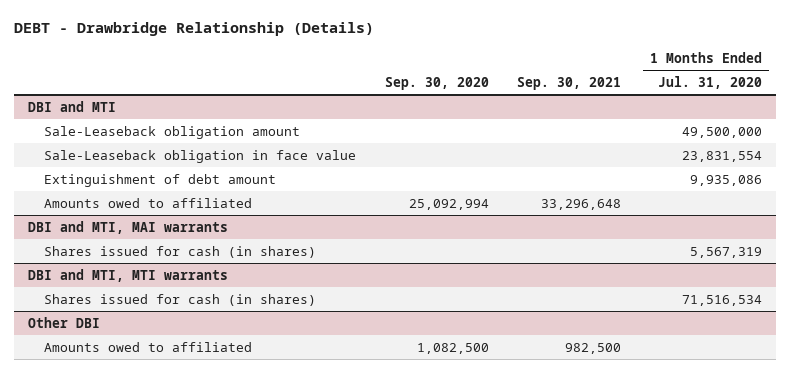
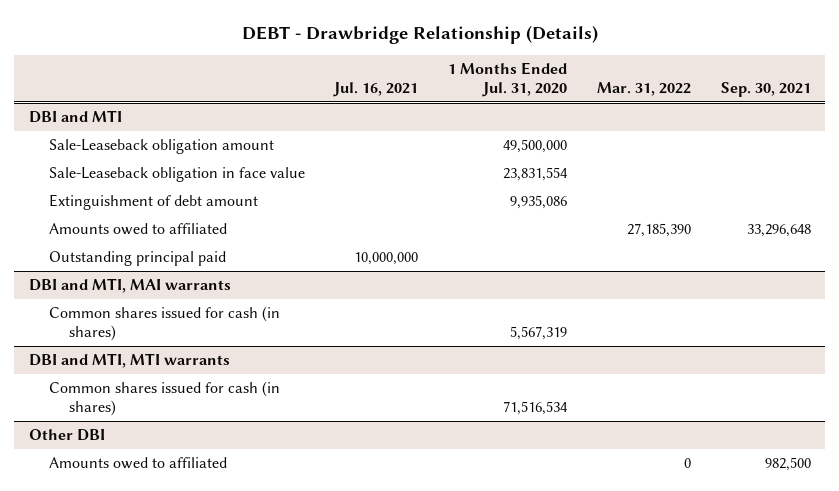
- | Sep. 30, 2020 | Sep. 30, 2021 | 1 Months Ended Jul. 31, 2020
+ | Jul. 16, 2021 | 1 Months Ended Jul. 31, 2020 | Mar. 31, 2022 | Sep. 30, 2021
@ DBI and MTI
+ Outstanding principal paid | 10,000,000 | | |
@ DBI and MTI, MAI warrants
- Shares issued for cash (in shares) | | | 5,567,319
+ Common shares issued for cash (in shares) | | 5,567,319 | |
@ DBI and MTI, MTI warrants
- Shares issued for cash (in shares) | | | 71,516,534
+ Common shares issued for cash (in shares) | | 71,516,534 | |

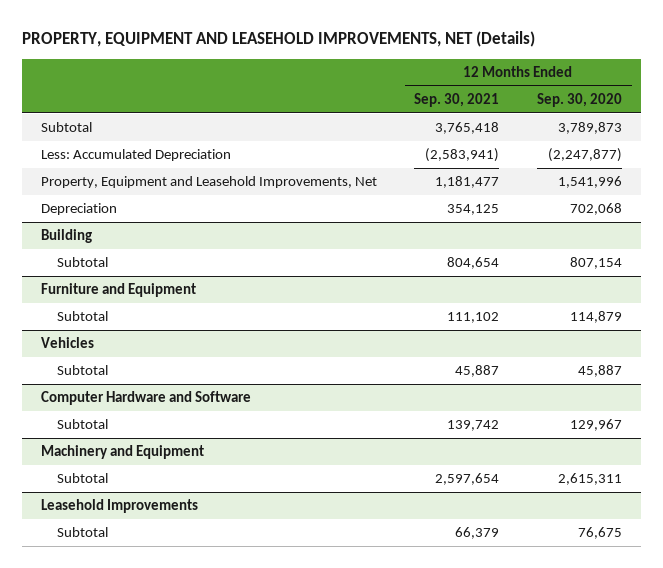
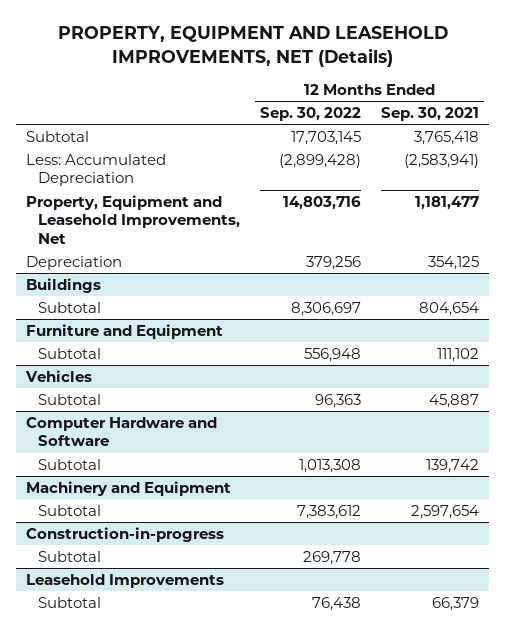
- | 12 Months Ended Sep. 30, 2021 | 12 Months Ended Sep. 30, 2020
+ | 12 Months Ended Sep. 30, 2022 | 12 Months Ended Sep. 30, 2021
- Building
+ Buildings
+ Construction-in-progress
+ Subtotal | 269,778 |

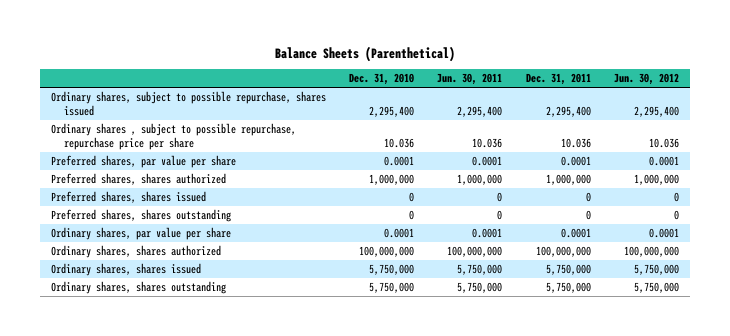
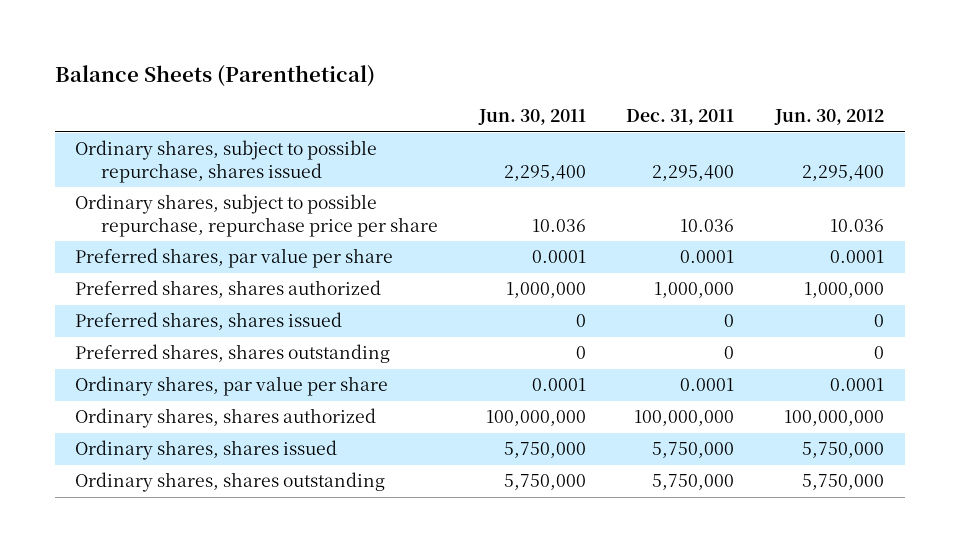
- | Dec. 31, 2010 | Jun. 30, 2011 | Dec. 31, 2011 | Jun. 30, 2012
+ | Jun. 30, 2011 | Dec. 31, 2011 | Jun. 30, 2012
- Ordinary shares , subject to possible repurchase, repurchase price per share | 10.036 | 10.036 | 10.036 | 10.036
+ Ordinary shares, subject to possible repurchase, repurchase price per share | 10.036 | 10.036 | 10.036

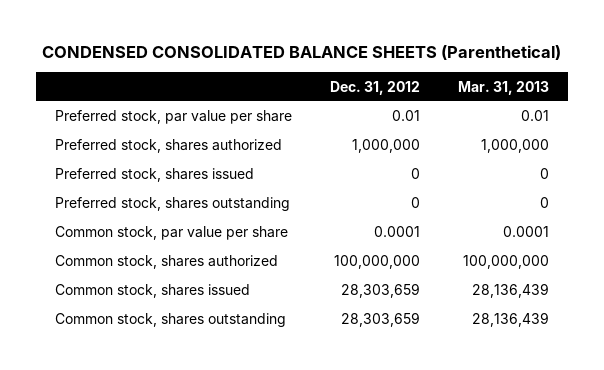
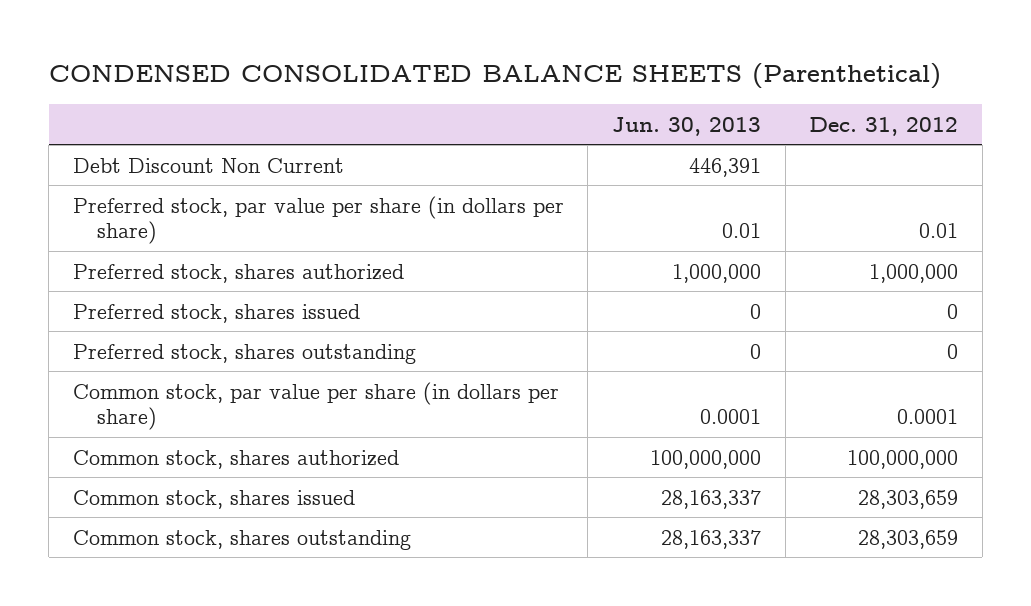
- | Dec. 31, 2012 | Mar. 31, 2013
+ | Jun. 30, 2013 | Dec. 31, 2012
- Preferred stock, par value per share | 0.01 | 0.01
+ Debt Discount Non Current | 446,391 |
+ Preferred stock, par value per share (in dollars per share) | 0.01 | 0.01
- Common stock, par value per share | 0.0001 | 0.0001
+ Common stock, par value per share (in dollars per share) | 0.0001 | 0.0001

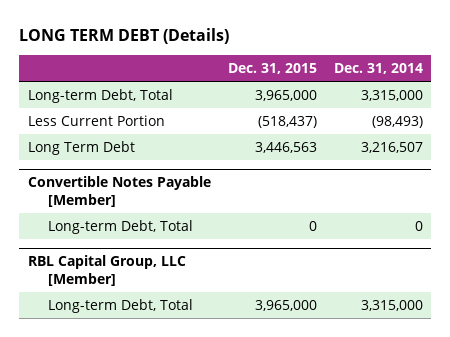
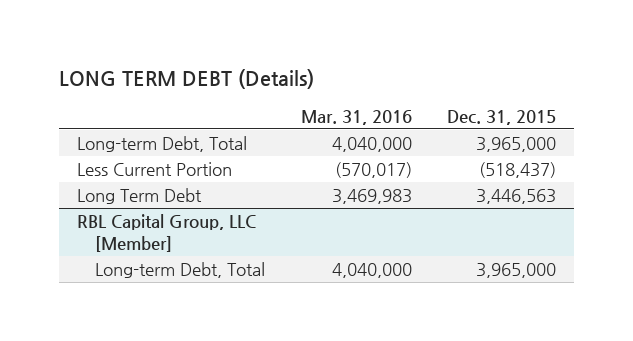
- | Dec. 31, 2015 | Dec. 31, 2014
+ | Mar. 31, 2016 | Dec. 31, 2015
- Convertible Notes Payable [Member]
- Long-term Debt, Total | 0 | 0

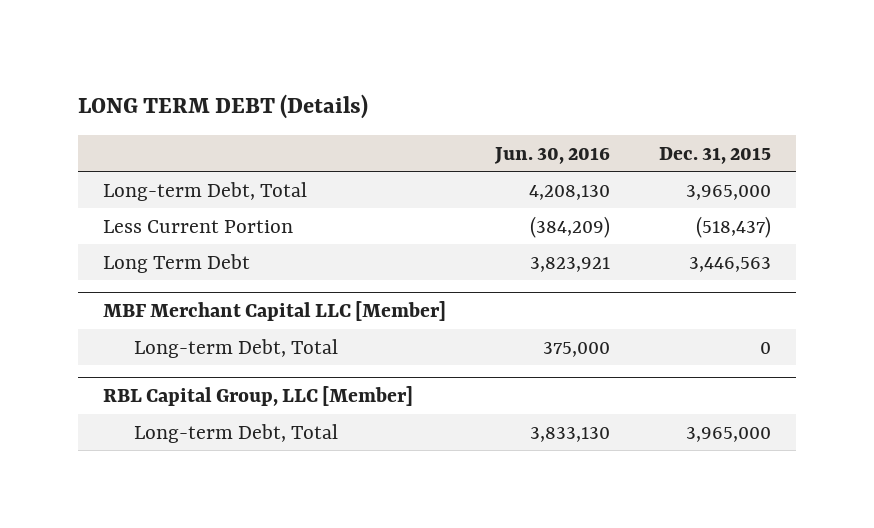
- | Mar. 31, 2016 | Dec. 31, 2015
+ | Jun. 30, 2016 | Dec. 31, 2015
+ MBF Merchant Capital LLC [Member]
+ Long-term Debt, Total | 375,000 | 0

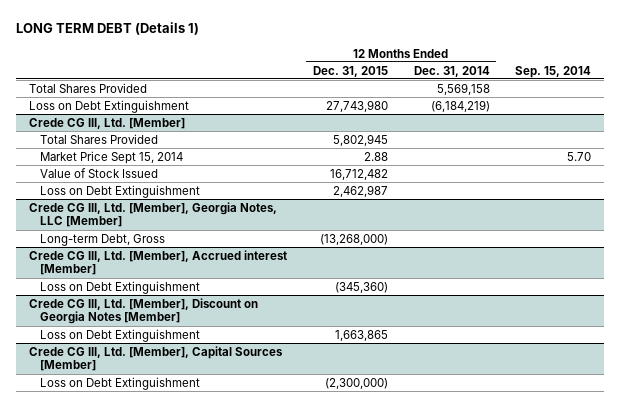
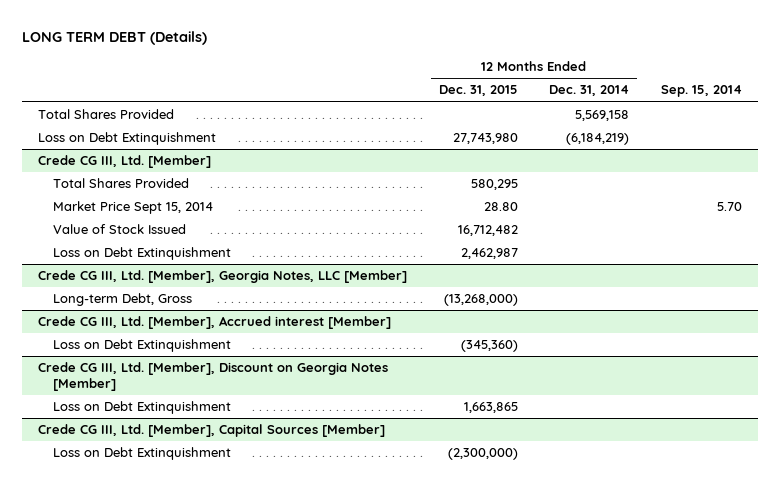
- LONG TERM DEBT (Details 1)
+ LONG TERM DEBT (Details)
- Loss on Debt Extinguishment | 27,743,980 | (6,184,219) |
+ Loss on Debt Extinquishment | 27,743,980 | (6,184,219) |
@ Crede CG III, Ltd. [Member]
- Total Shares Provided | 5,802,945 | |
- Market Price Sept 15, 2014 | 2.88 | | 5.70
+ Total Shares Provided | 580,295 | |
+ Market Price Sept 15, 2014 | 28.80 | | 5.70
- Loss on Debt Extinguishment | 2,462,987 | |
+ Loss on Debt Extinquishment | 2,462,987 | |
@ Crede CG III, Ltd. [Member], Accrued interest [Member]
- Loss on Debt Extinguishment | (345,360) | |
+ Loss on Debt Extinquishment | (345,360) | |
@ Crede CG III, Ltd. [Member], Discount on Georgia Notes [Member]
- Loss on Debt Extinguishment | 1,663,865 | |
+ Loss on Debt Extinquishment | 1,663,865 | |
@ Crede CG III, Ltd. [Member], Capital Sources [Member]
- Loss on Debt Extinguishment | (2,300,000) | |
+ Loss on Debt Extinquishment | (2,300,000) | |

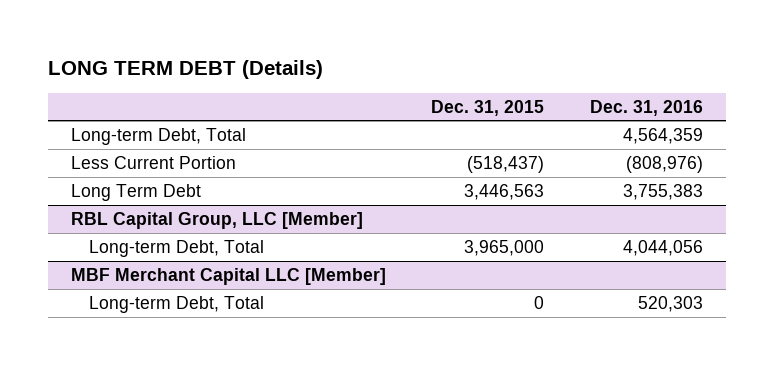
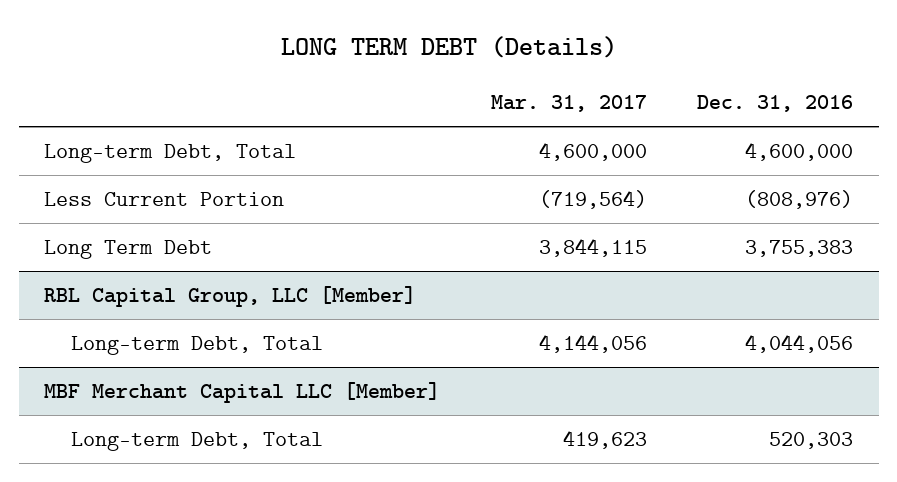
- | Dec. 31, 2015 | Dec. 31, 2016
+ | Mar. 31, 2017 | Dec. 31, 2016
- Long-term Debt, Total | | 4,564,359
+ Long-term Debt, Total | 4,600,000 | 4,600,000

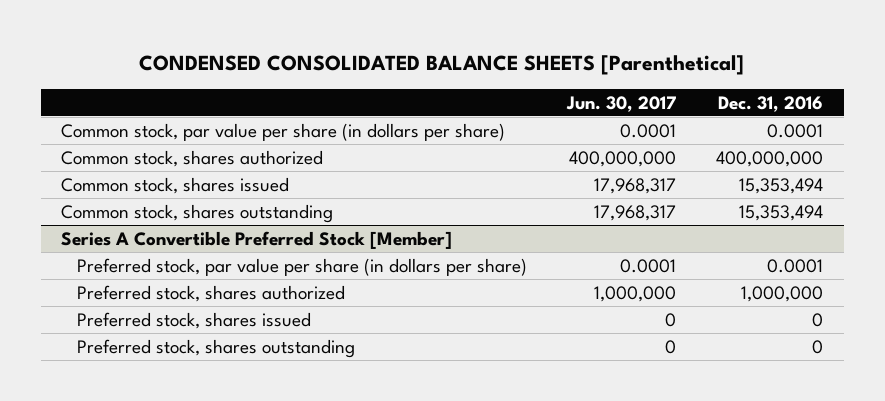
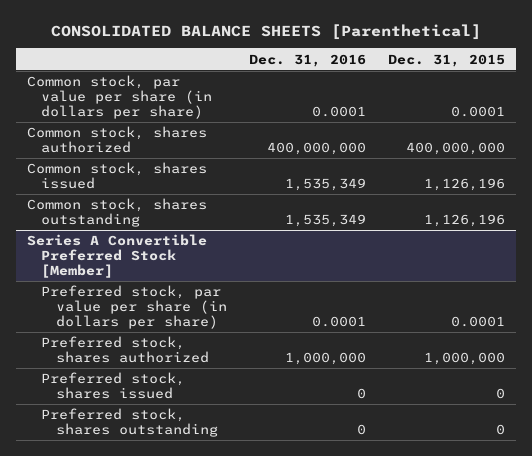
- CONDENSED CONSOLIDATED BALANCE SHEETS [Parenthetical]
+ CONSOLIDATED BALANCE SHEETS [Parenthetical]
- | Jun. 30, 2017 | Dec. 31, 2016
+ | Dec. 31, 2016 | Dec. 31, 2015
- Common stock, shares issued | 17,968,317 | 15,353,494
- Common stock, shares outstanding | 17,968,317 | 15,353,494
+ Common stock, shares issued | 1,535,349 | 1,126,196
+ Common stock, shares outstanding | 1,535,349 | 1,126,196

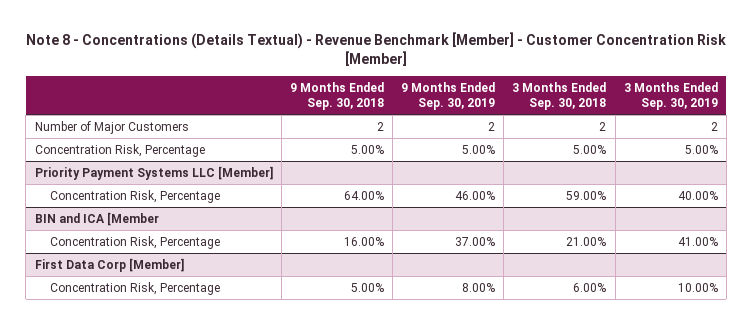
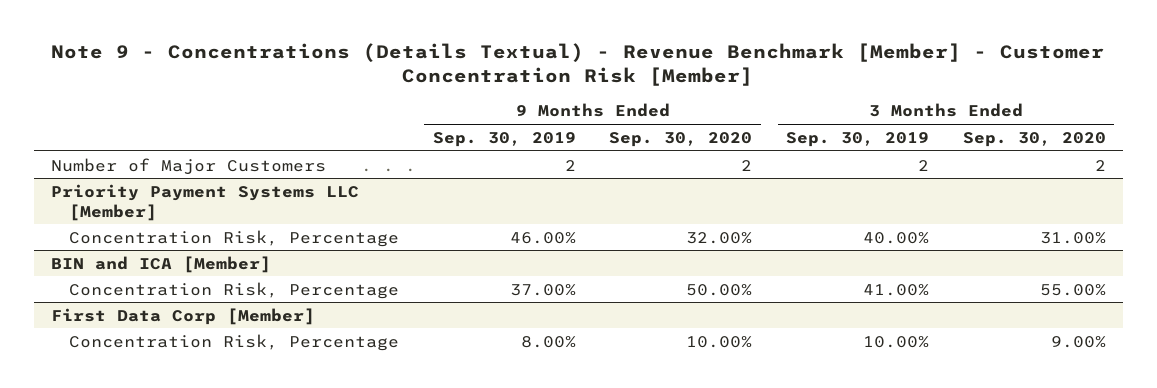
- Note 8 - Concentrations (Details Textual) - Revenue Benchmark [Member] - Customer Concentration Risk [Member]
+ Note 9 - Concentrations (Details Textual) - Revenue Benchmark [Member] - Customer Concentration Risk [Member]
- | 9 Months Ended Sep. 30, 2018 | 9 Months Ended Sep. 30, 2019 | 3 Months Ended Sep. 30, 2018 | 3 Months Ended Sep. 30, 2019
+ | 9 Months Ended Sep. 30, 2019 | 9 Months Ended Sep. 30, 2020 | 3 Months Ended Sep. 30, 2019 | 3 Months Ended Sep. 30, 2020
- Concentration Risk, Percentage | 5.00% | 5.00% | 5.00% | 5.00%
- BIN and ICA [Member
+ BIN and ICA [Member]

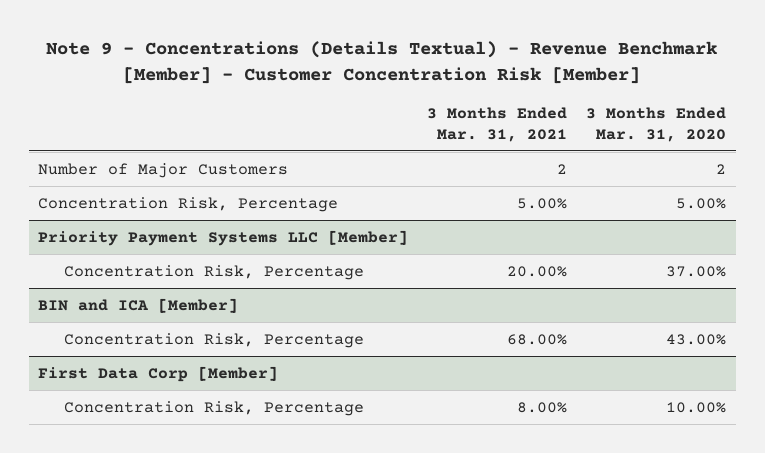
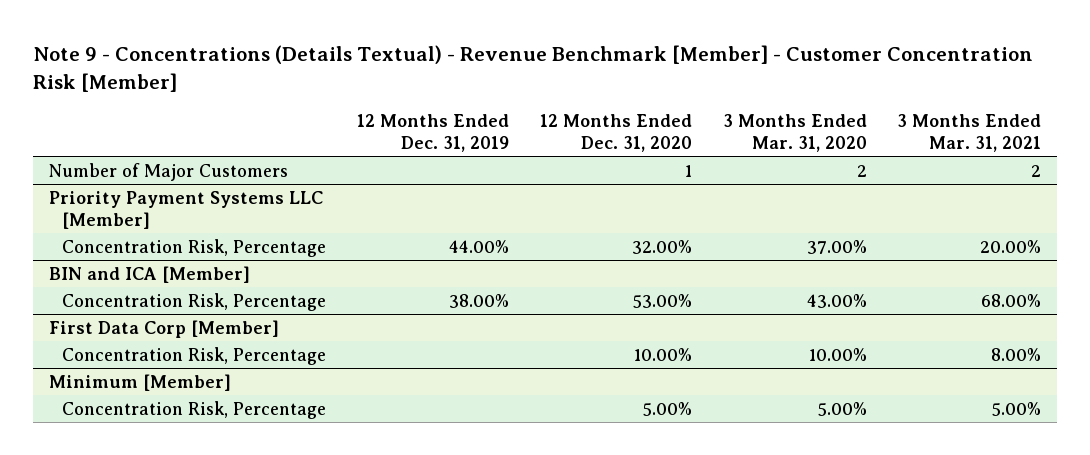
- | 3 Months Ended Mar. 31, 2021 | 3 Months Ended Mar. 31, 2020
+ | 12 Months Ended Dec. 31, 2019 | 12 Months Ended Dec. 31, 2020 | 3 Months Ended Mar. 31, 2020 | 3 Months Ended Mar. 31, 2021
- Concentration Risk, Percentage | 5.00% | 5.00%
+ Minimum [Member]
+ Concentration Risk, Percentage | | 5.00% | 5.00% | 5.00%

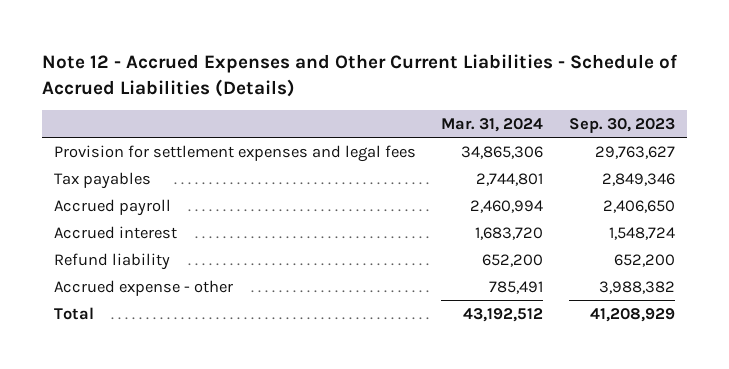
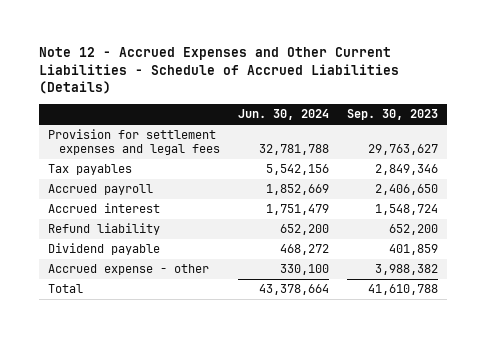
- | Mar. 31, 2024 | Sep. 30, 2023
+ | Jun. 30, 2024 | Sep. 30, 2023
+ Dividend payable | 468,272 | 401,859
- Total | 43,192,512 | 41,208,929
+ Total | 43,378,664 | 41,610,788

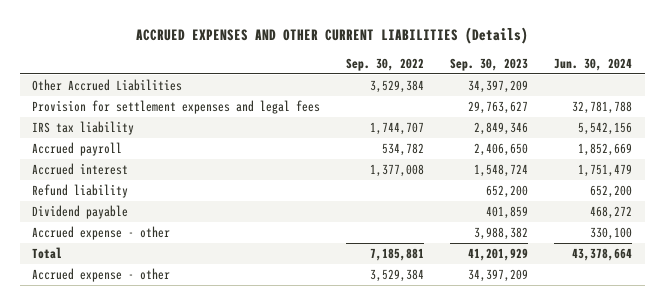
- Note 12 - Accrued Expenses and Other Current Liabilities - Schedule of Accrued Liabilities (Details)
+ ACCRUED EXPENSES AND OTHER CURRENT LIABILITIES (Details)
- | Jun. 30, 2024 | Sep. 30, 2023
+ | Sep. 30, 2022 | Sep. 30, 2023 | Jun. 30, 2024
+ Other Accrued Liabilities | 3,529,384 | 34,397,209 |
- Tax payables | 5,542,156 | 2,849,346
+ IRS tax liability | 1,744,707 | 2,849,346 | 5,542,156
- Total | 43,378,664 | 41,610,788
+ Total | 7,185,881 | 41,201,929 | 43,378,664
+ Accrued expense - other | 3,529,384 | 34,397,209 |

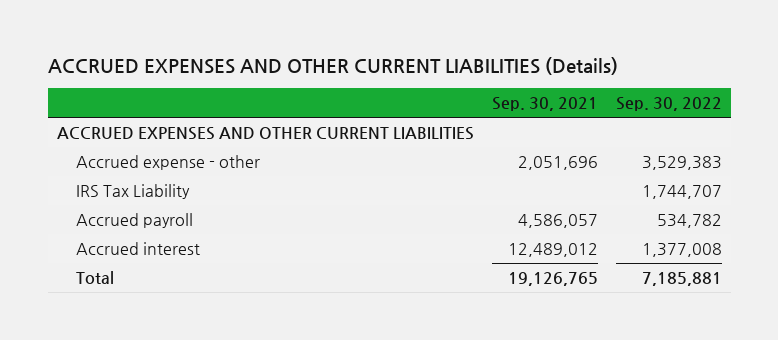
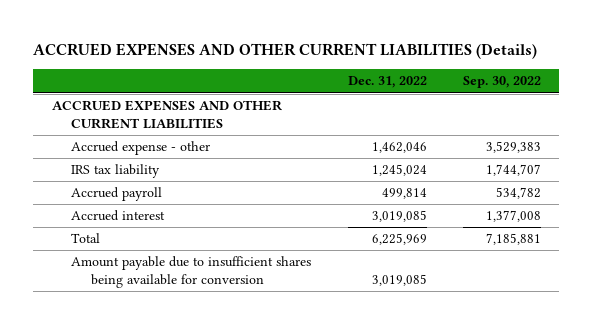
- | Sep. 30, 2021 | Sep. 30, 2022
+ | Dec. 31, 2022 | Sep. 30, 2022
- IRS Tax Liability | | 1,744,707
+ IRS tax liability | 1,245,024 | 1,744,707
+ Amount payable due to insufficient shares being available for conversion | 3,019,085 |

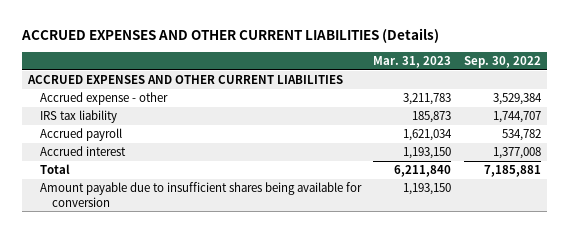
- | Dec. 31, 2022 | Sep. 30, 2022
+ | Mar. 31, 2023 | Sep. 30, 2022
- Accrued expense - other | 1,462,046 | 3,529,383
+ Accrued expense - other | 3,211,783 | 3,529,384

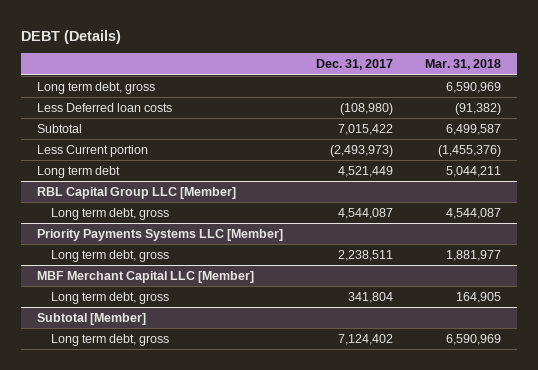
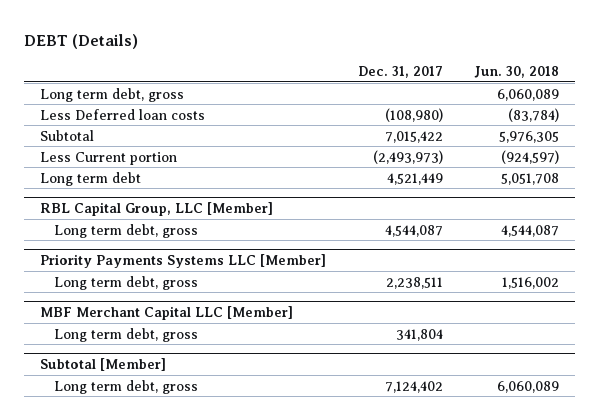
- | Dec. 31, 2017 | Mar. 31, 2018
+ | Dec. 31, 2017 | Jun. 30, 2018
- RBL Capital Group LLC [Member]
+ RBL Capital Group, LLC [Member]

